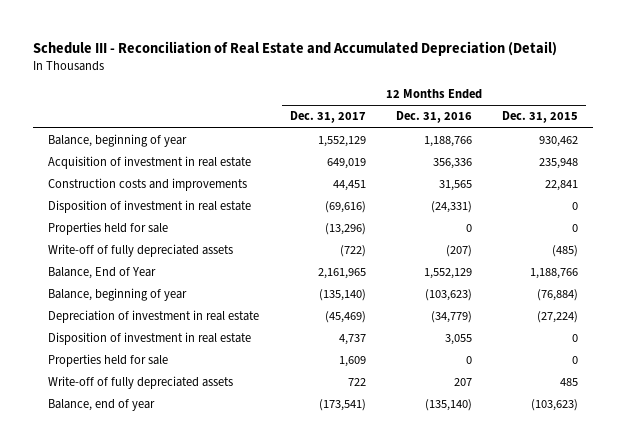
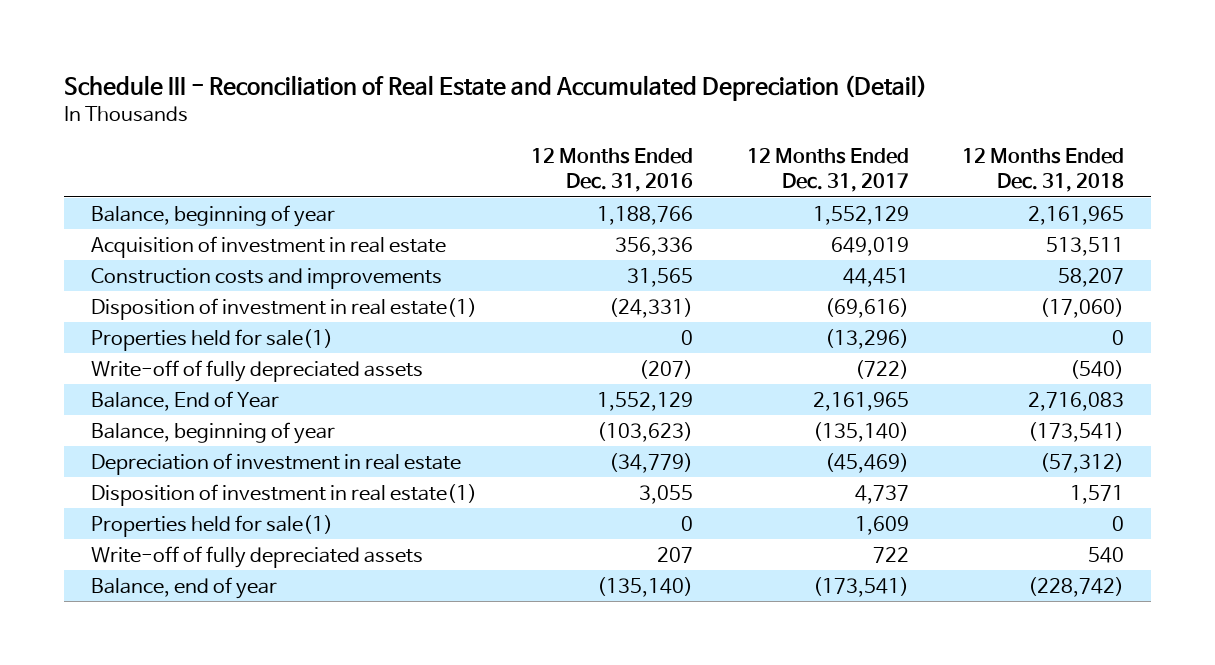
- | 12 Months Ended Dec. 31, 2017 | 12 Months Ended Dec. 31, 2016 | 12 Months Ended Dec. 31, 2015
+ | 12 Months Ended Dec. 31, 2016 | 12 Months Ended Dec. 31, 2017 | 12 Months Ended Dec. 31, 2018
- Disposition of investment in real estate | (69,616) | (24,331) | 0
- Properties held for sale | (13,296) | 0 | 0
+ Disposition of investment in real estate(1) | (24,331) | (69,616) | (17,060)
+ Properties held for sale(1) | 0 | (13,296) | 0
- Disposition of investment in real estate | 4,737 | 3,055 | 0
- Properties held for sale | 1,609 | 0 | 0
+ Disposition of investment in real estate(1) | 3,055 | 4,737 | 1,571
+ Properties held for sale(1) | 0 | 1,609 | 0

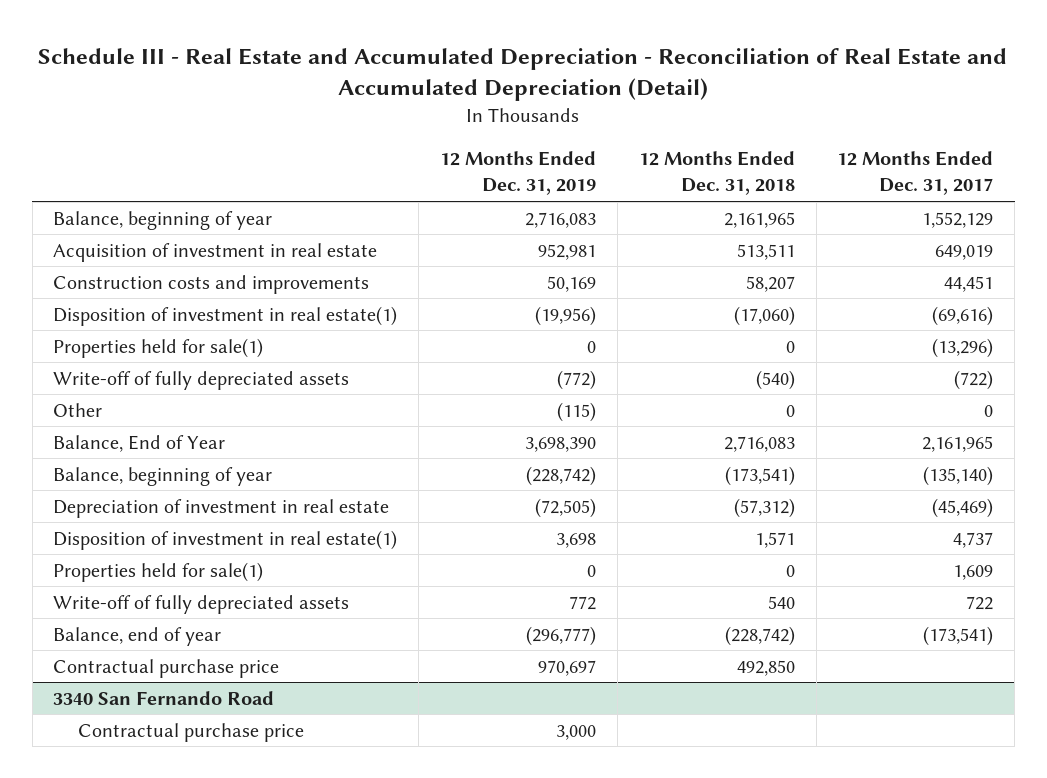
- Schedule III - Reconciliation of Real Estate and Accumulated Depreciation (Detail)
+ Schedule III - Real Estate and Accumulated Depreciation - Reconciliation of Real Estate and Accumulated Depreciation (Detail)
- | 12 Months Ended Dec. 31, 2016 | 12 Months Ended Dec. 31, 2017 | 12 Months Ended Dec. 31, 2018
+ | 12 Months Ended Dec. 31, 2019 | 12 Months Ended Dec. 31, 2018 | 12 Months Ended Dec. 31, 2017
+ Other | (115) | 0 | 0
+ Contractual purchase price | 970,697 | 492,850 |
+ 3340 San Fernando Road
+ Contractual purchase price | 3,000 | |

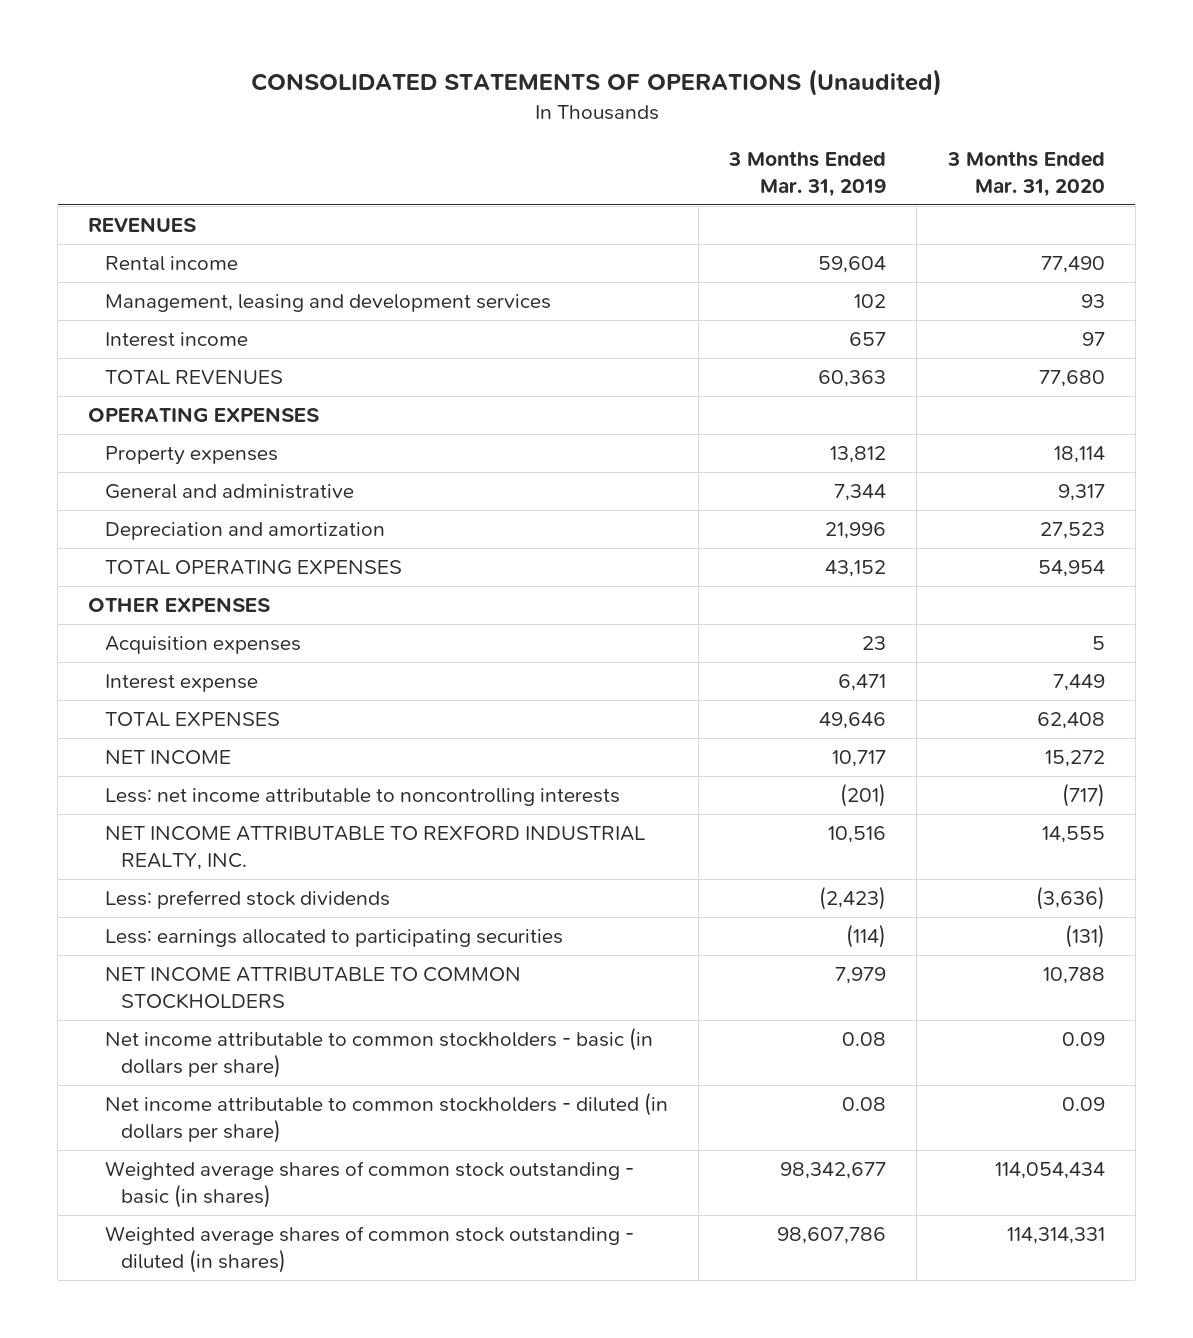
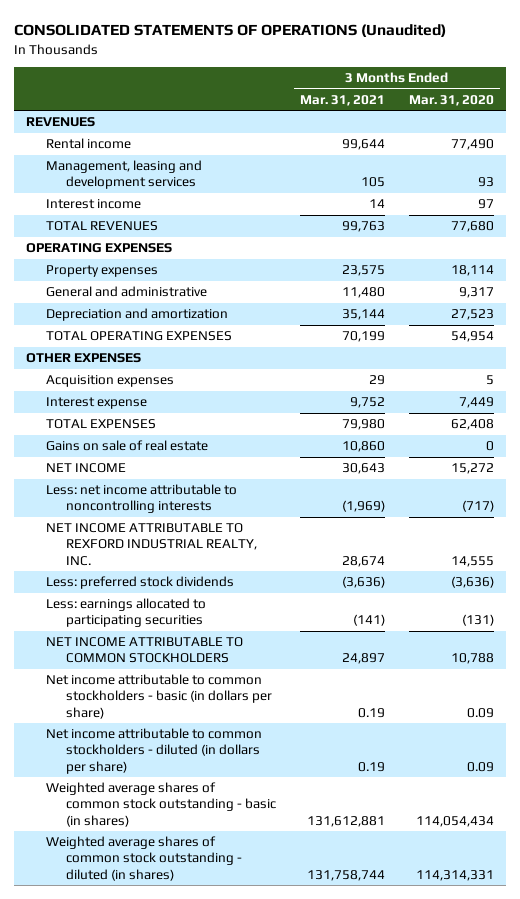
- | 3 Months Ended Mar. 31, 2019 | 3 Months Ended Mar. 31, 2020
+ | 3 Months Ended Mar. 31, 2021 | 3 Months Ended Mar. 31, 2020
+ Gains on sale of real estate | 10,860 | 0

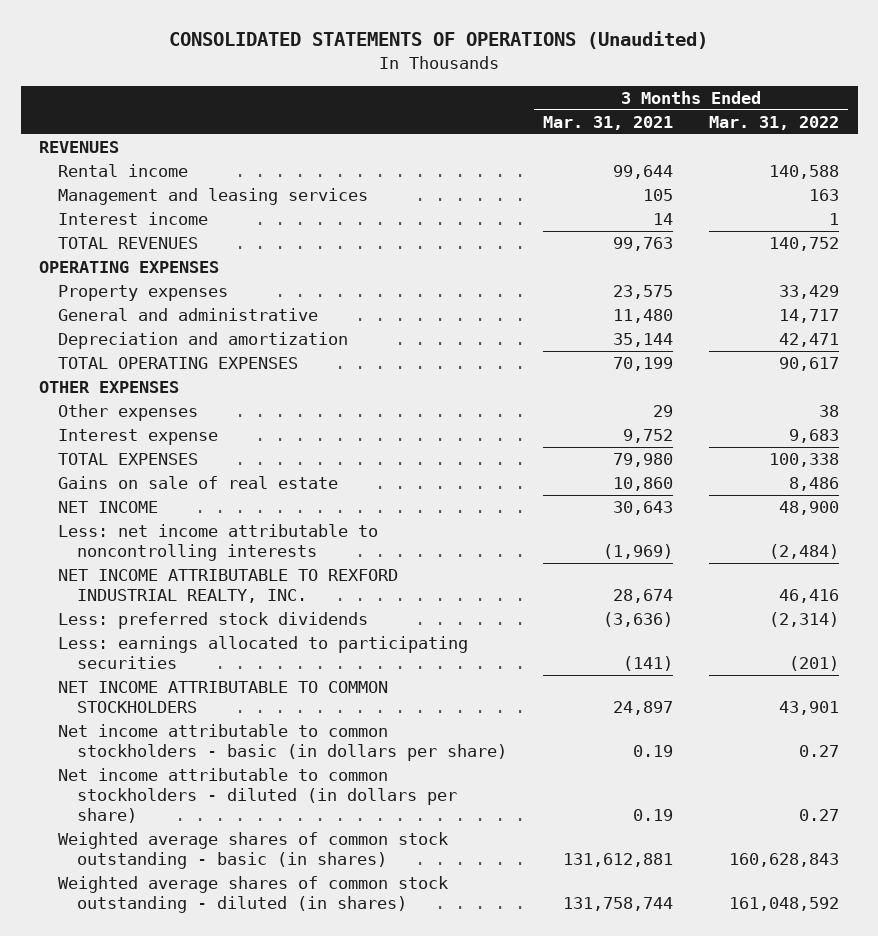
- | 3 Months Ended Mar. 31, 2021 | 3 Months Ended Mar. 31, 2020
+ | 3 Months Ended Mar. 31, 2021 | 3 Months Ended Mar. 31, 2022
- Management, leasing and development services | 105 | 93
+ Management and leasing services | 105 | 163
- Acquisition expenses | 29 | 5
+ Other expenses | 29 | 38

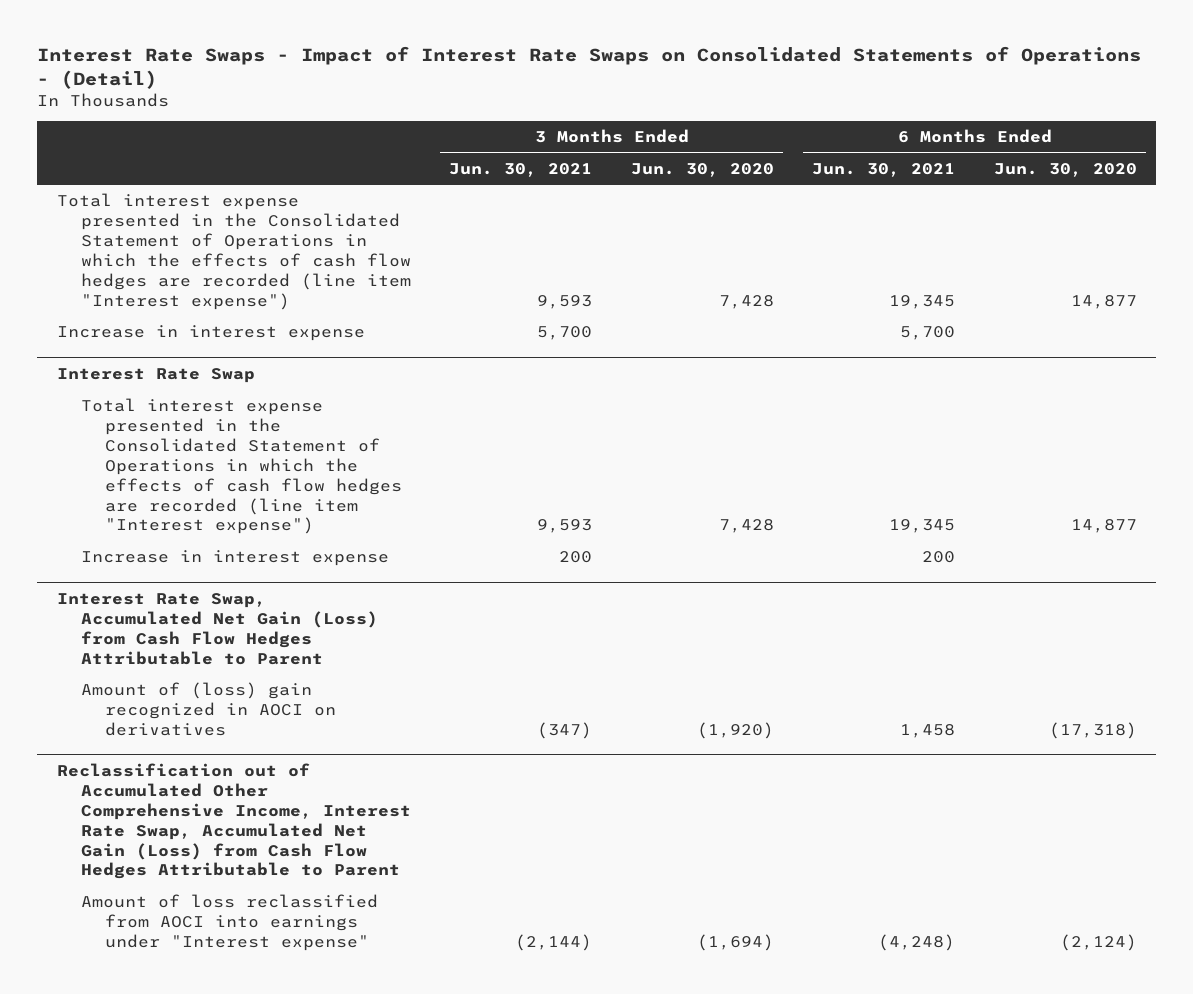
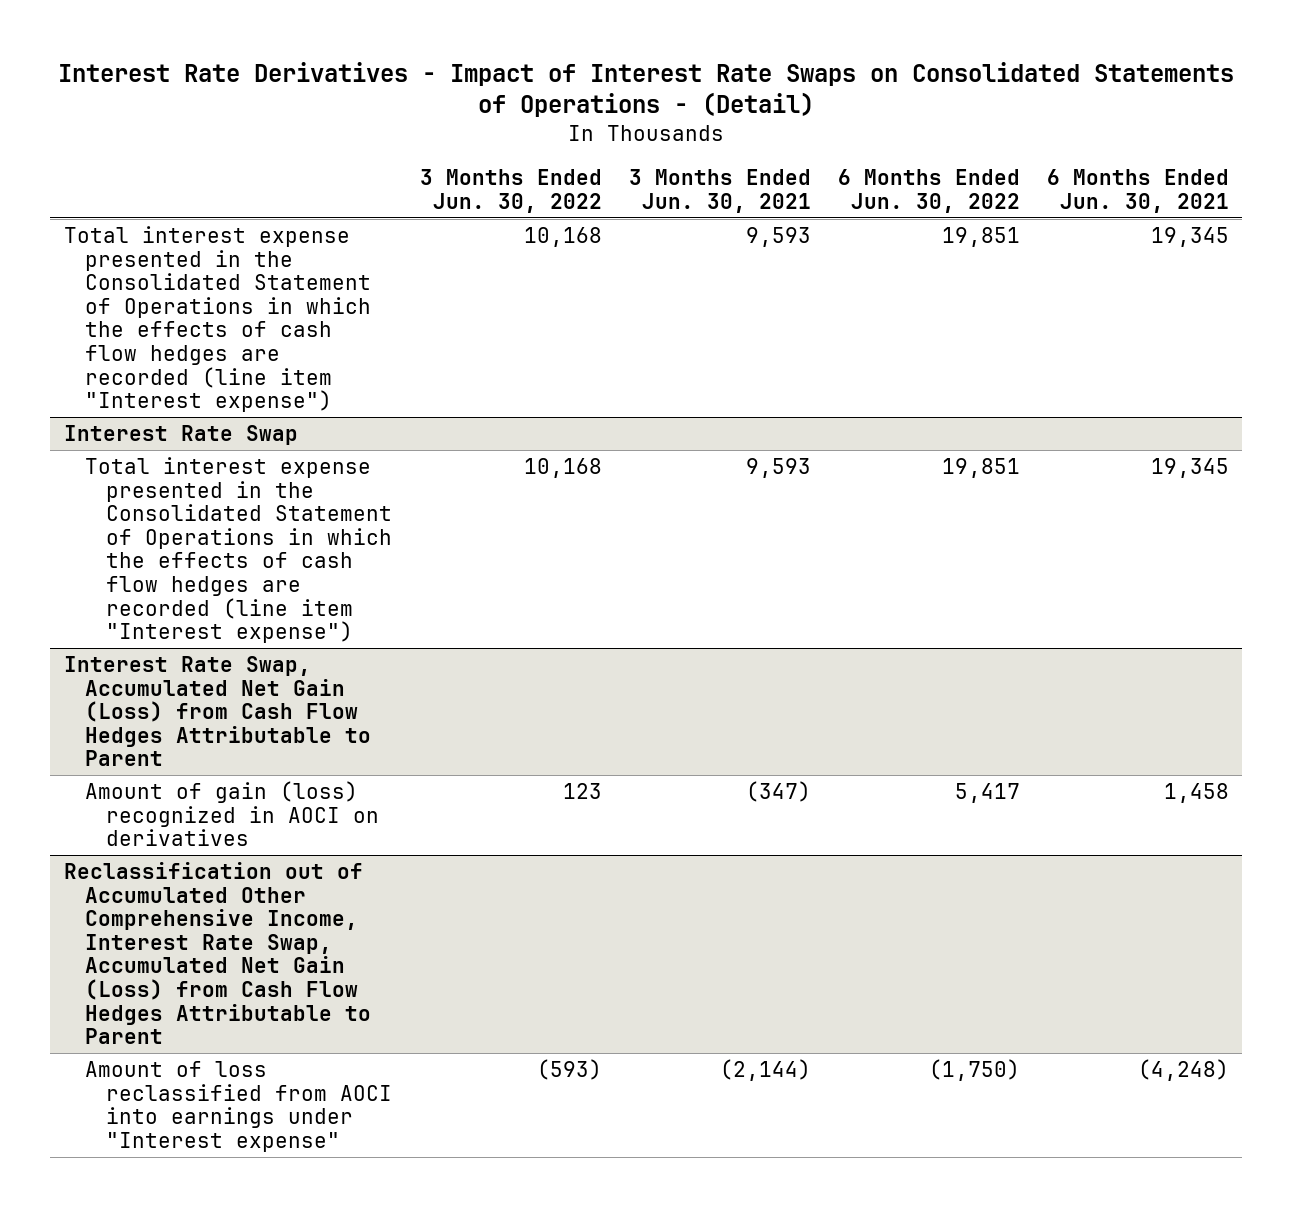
- Interest Rate Swaps - Impact of Interest Rate Swaps on Consolidated Statements of Operations - (Detail)
+ Interest Rate Derivatives - Impact of Interest Rate Swaps on Consolidated Statements of Operations - (Detail)
- | 3 Months Ended Jun. 30, 2021 | 3 Months Ended Jun. 30, 2020 | 6 Months Ended Jun. 30, 2021 | 6 Months Ended Jun. 30, 2020
+ | 3 Months Ended Jun. 30, 2022 | 3 Months Ended Jun. 30, 2021 | 6 Months Ended Jun. 30, 2022 | 6 Months Ended Jun. 30, 2021
- Increase in interest expense | 5,700 | | 5,700 |
@ Interest Rate Swap
- Increase in interest expense | 200 | | 200 |
@ Interest Rate Swap, Accumulated Net Gain (Loss) from Cash Flow Hedges Attributable to Parent
- Amount of (loss) gain recognized in AOCI on derivatives | (347) | (1,920) | 1,458 | (17,318)
+ Amount of gain (loss) recognized in AOCI on derivatives | 123 | (347) | 5,417 | 1,458

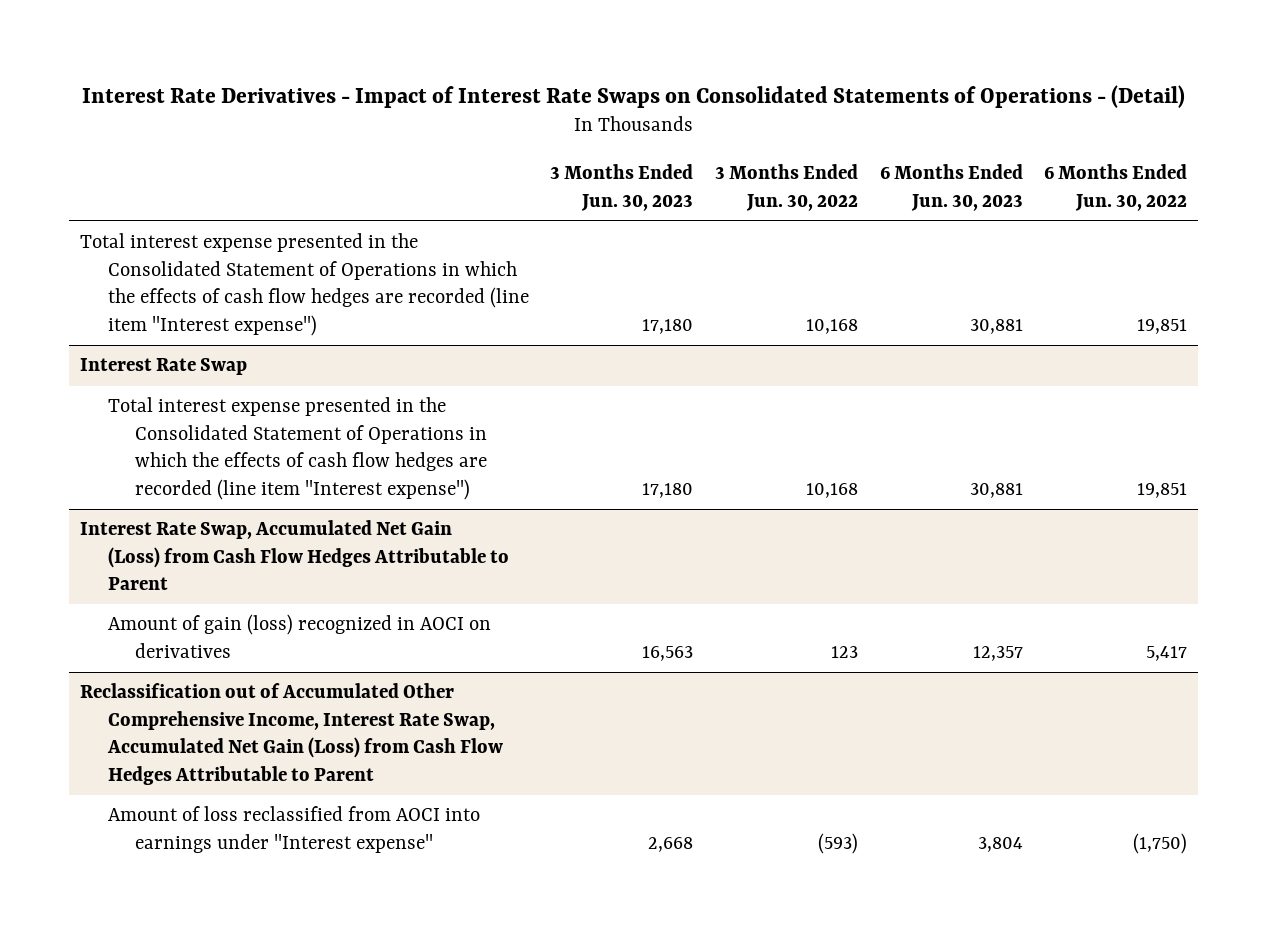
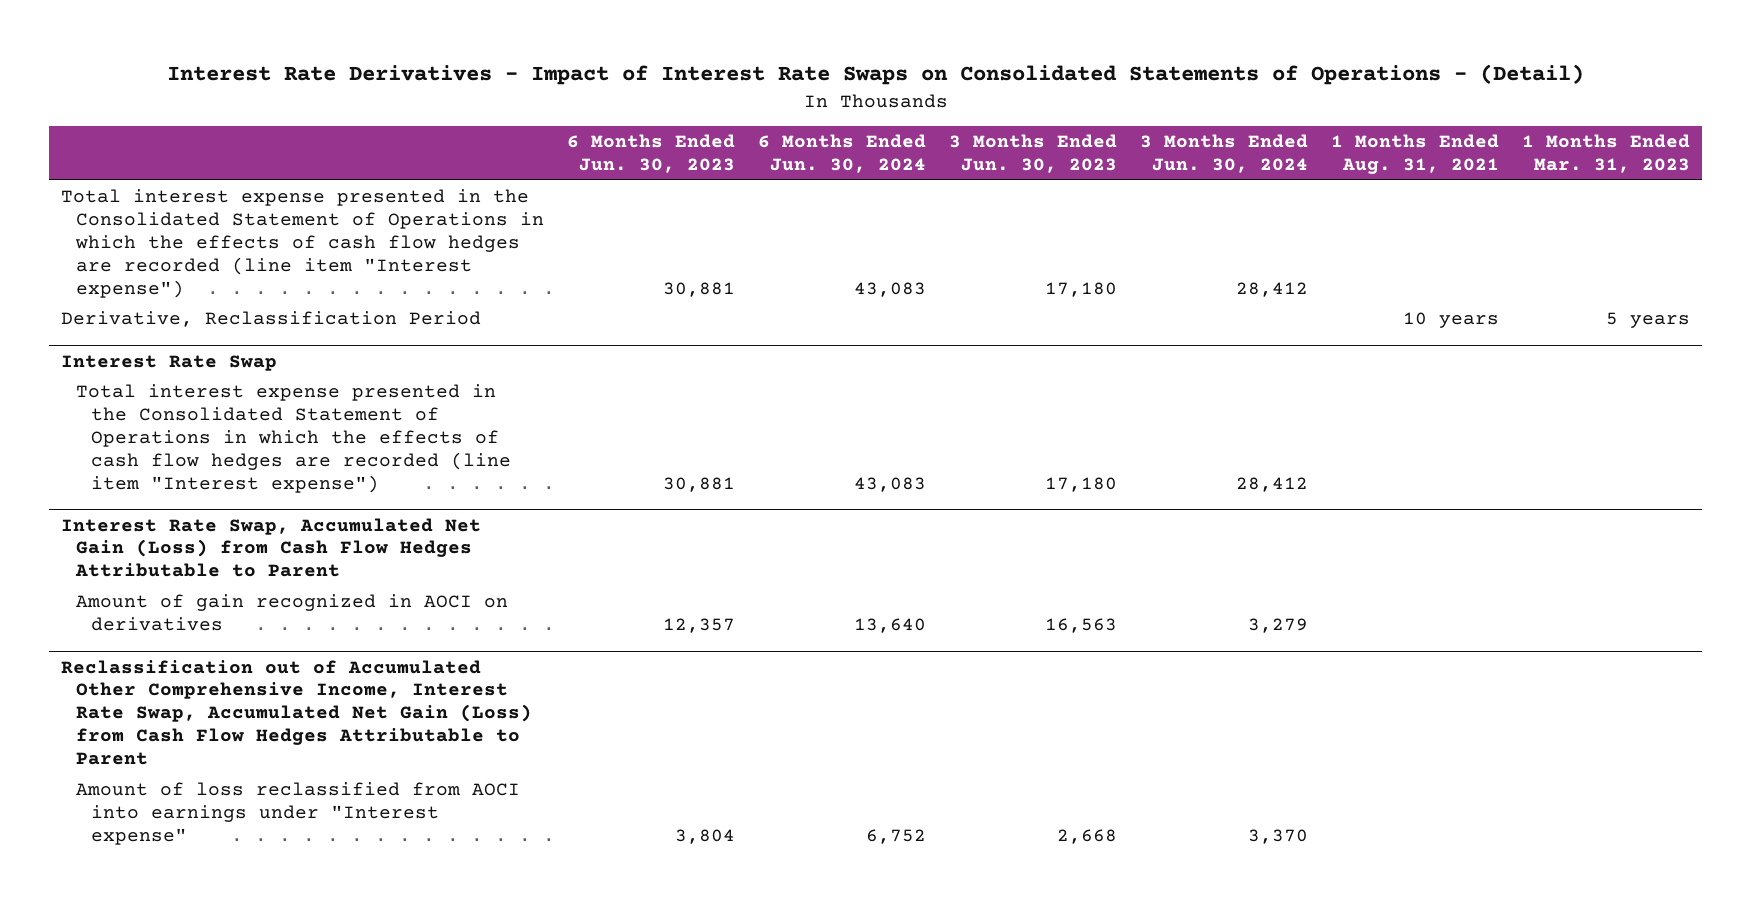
- | 3 Months Ended Jun. 30, 2023 | 3 Months Ended Jun. 30, 2022 | 6 Months Ended Jun. 30, 2023 | 6 Months Ended Jun. 30, 2022
+ | 6 Months Ended Jun. 30, 2023 | 6 Months Ended Jun. 30, 2024 | 3 Months Ended Jun. 30, 2023 | 3 Months Ended Jun. 30, 2024 | 1 Months Ended Aug. 31, 2021 | 1 Months Ended Mar. 31, 2023
+ Derivative, Reclassification Period | | | | | 10 years | 5 years
@ Interest Rate Swap, Accumulated Net Gain (Loss) from Cash Flow Hedges Attributable to Parent
- Amount of gain (loss) recognized in AOCI on derivatives | 16,563 | 123 | 12,357 | 5,417
+ Amount of gain recognized in AOCI on derivatives | 12,357 | 13,640 | 16,563 | 3,279 | |

